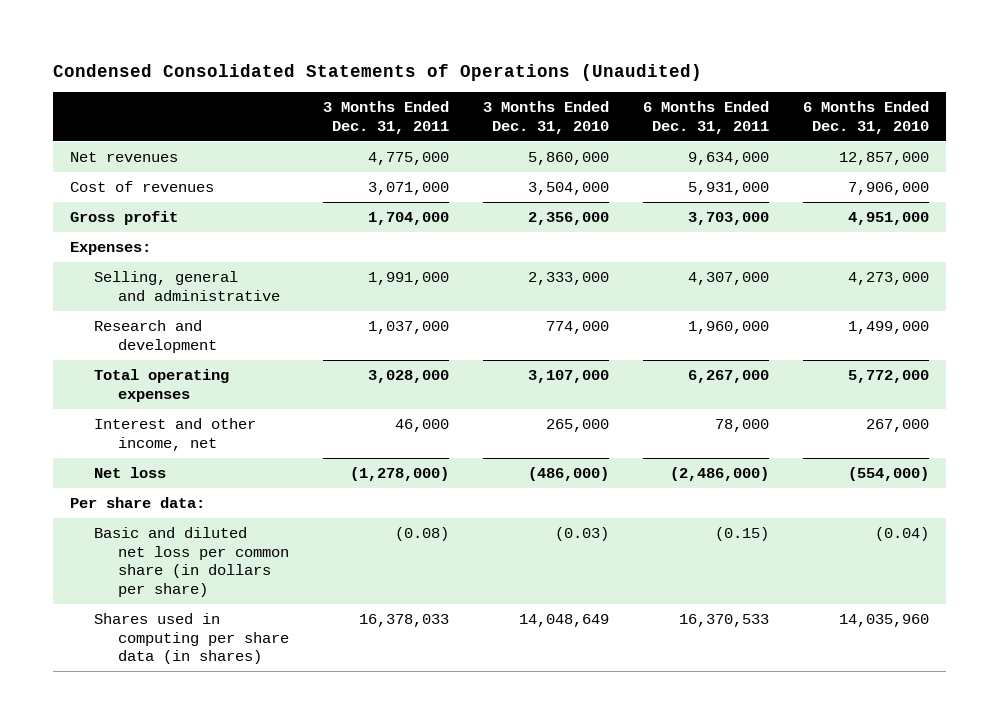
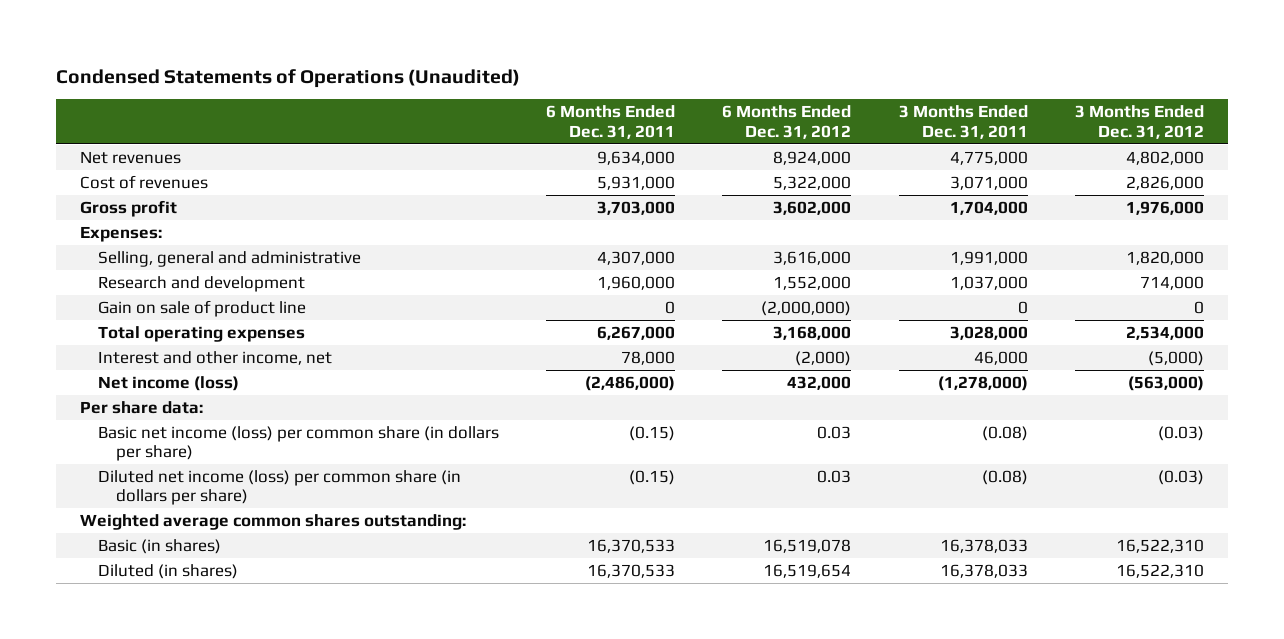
- Condensed Consolidated Statements of Operations (Unaudited)
+ Condensed Statements of Operations (Unaudited)
- | 3 Months Ended Dec. 31, 2011 | 3 Months Ended Dec. 31, 2010 | 6 Months Ended Dec. 31, 2011 | 6 Months Ended Dec. 31, 2010
+ | 6 Months Ended Dec. 31, 2011 | 6 Months Ended Dec. 31, 2012 | 3 Months Ended Dec. 31, 2011 | 3 Months Ended Dec. 31, 2012
+ Gain on sale of product line | 0 | (2,000,000) | 0 | 0
- Net loss | (1,278,000) | (486,000) | (2,486,000) | (554,000)
+ Net income (loss) | (2,486,000) | 432,000 | (1,278,000) | (563,000)
- Basic and diluted net loss per common share (in dollars per share) | (0.08) | (0.03) | (0.15) | (0.04)
- Shares used in computing per share data (in shares) | 16,378,033 | 14,048,649 | 16,370,533 | 14,035,960
+ Basic net income (loss) per common share (in dollars per share) | (0.15) | 0.03 | (0.08) | (0.03)
+ Diluted net income (loss) per common share (in dollars per share) | (0.15) | 0.03 | (0.08) | (0.03)
+ Weighted average common shares outstanding:
+ Basic (in shares) | 16,370,533 | 16,519,078 | 16,378,033 | 16,522,310
+ Diluted (in shares) | 16,370,533 | 16,519,654 | 16,378,033 | 16,522,310

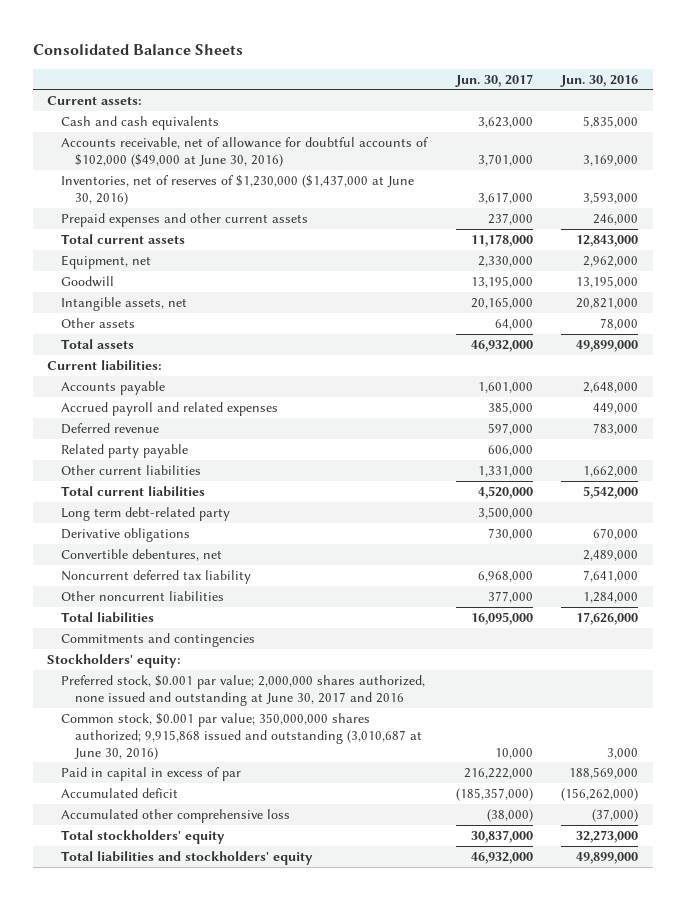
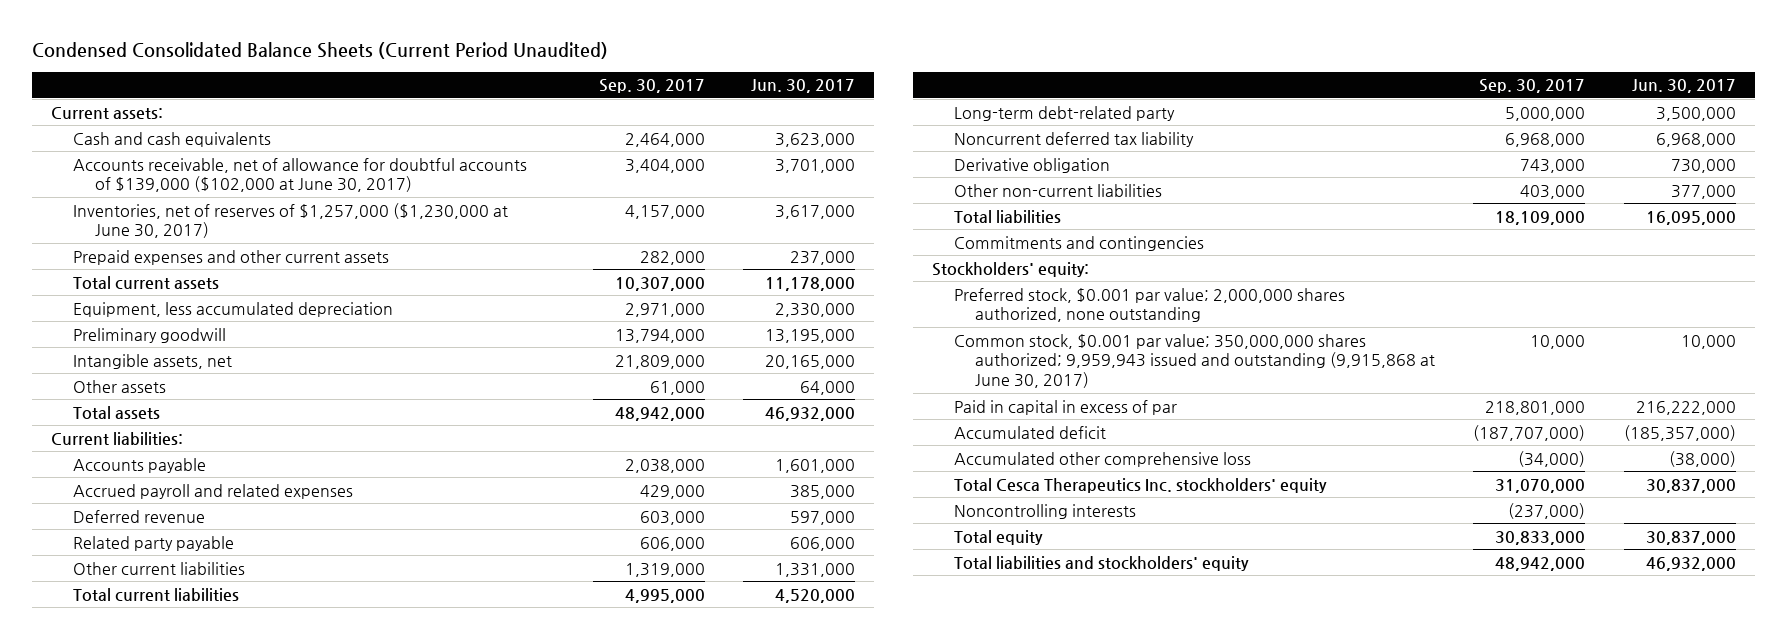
- Consolidated Balance Sheets
+ Condensed Consolidated Balance Sheets (Current Period Unaudited)
- | Jun. 30, 2017 | Jun. 30, 2016
+ | Sep. 30, 2017 | Jun. 30, 2017
- Accounts receivable, net of allowance for doubtful accounts of $102,000 ($49,000 at June 30, 2016) | 3,701,000 | 3,169,000
- Inventories, net of reserves of $1,230,000 ($1,437,000 at June 30, 2016) | 3,617,000 | 3,593,000
+ Accounts receivable, net of allowance for doubtful accounts of $139,000 ($102,000 at June 30, 2017) | 3,404,000 | 3,701,000
+ Inventories, net of reserves of $1,257,000 ($1,230,000 at June 30, 2017) | 4,157,000 | 3,617,000
- Equipment, net | 2,330,000 | 2,962,000
- Goodwill | 13,195,000 | 13,195,000
+ Equipment, less accumulated depreciation | 2,971,000 | 2,330,000
+ Preliminary goodwill | 13,794,000 | 13,195,000
- Long term debt-related party | 3,500,000 |
- Derivative obligations | 730,000 | 670,000
- Convertible debentures, net | | 2,489,000
+ Long-term debt-related party | 5,000,000 | 3,500,000
- Other noncurrent liabilities | 377,000 | 1,284,000
+ Derivative obligation | 743,000 | 730,000
+ Other non-current liabilities | 403,000 | 377,000
- Preferred stock, $0.001 par value; 2,000,000 shares authorized, none issued and outstanding at June 30, 2017 and 2016
- Common stock, $0.001 par value; 350,000,000 shares authorized; 9,915,868 issued and outstanding (3,010,687 at June 30, 2016) | 10,000 | 3,000
+ Preferred stock, $0.001 par value; 2,000,000 shares authorized, none outstanding
+ Common stock, $0.001 par value; 350,000,000 shares authorized; 9,959,943 issued and outstanding (9,915,868 at June 30, 2017) | 10,000 | 10,000
- Total stockholders' equity | 30,837,000 | 32,273,000
+ Total Cesca Therapeutics Inc. stockholders' equity | 31,070,000 | 30,837,000
+ Noncontrolling interests | (237,000) |
+ Total equity | 30,833,000 | 30,837,000

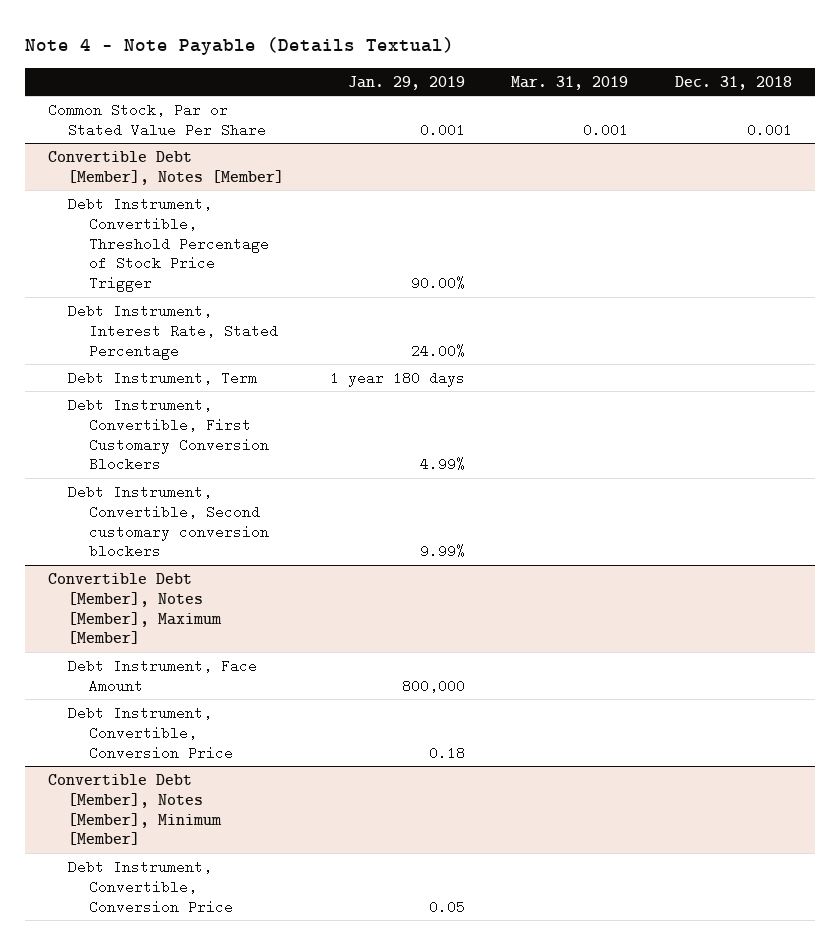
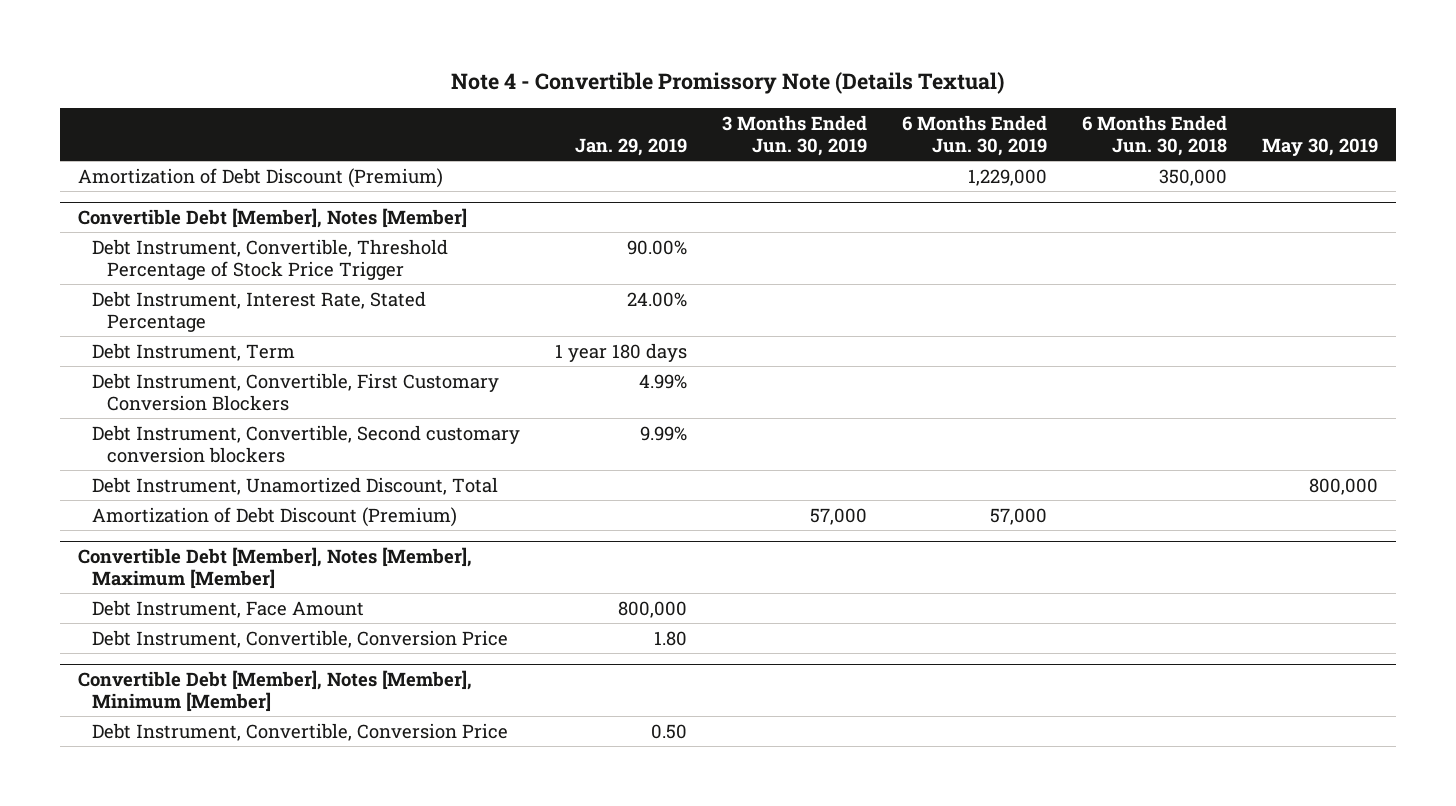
- Note 4 - Note Payable (Details Textual)
+ Note 4 - Convertible Promissory Note (Details Textual)
- | Jan. 29, 2019 | Mar. 31, 2019 | Dec. 31, 2018
+ | Jan. 29, 2019 | 3 Months Ended Jun. 30, 2019 | 6 Months Ended Jun. 30, 2019 | 6 Months Ended Jun. 30, 2018 | May 30, 2019
- Common Stock, Par or Stated Value Per Share | 0.001 | 0.001 | 0.001
+ Amortization of Debt Discount (Premium) | | | 1,229,000 | 350,000 |
@ Convertible Debt [Member], Notes [Member]
+ Debt Instrument, Unamortized Discount, Total | | | | | 800,000
+ Amortization of Debt Discount (Premium) | | 57,000 | 57,000 | |
@ Convertible Debt [Member], Notes [Member], Maximum [Member]
- Debt Instrument, Convertible, Conversion Price | 0.18 | |
+ Debt Instrument, Convertible, Conversion Price | 1.80 | | | |
@ Convertible Debt [Member], Notes [Member], Minimum [Member]
- Debt Instrument, Convertible, Conversion Price | 0.05 | |
+ Debt Instrument, Convertible, Conversion Price | 0.50 | | | |

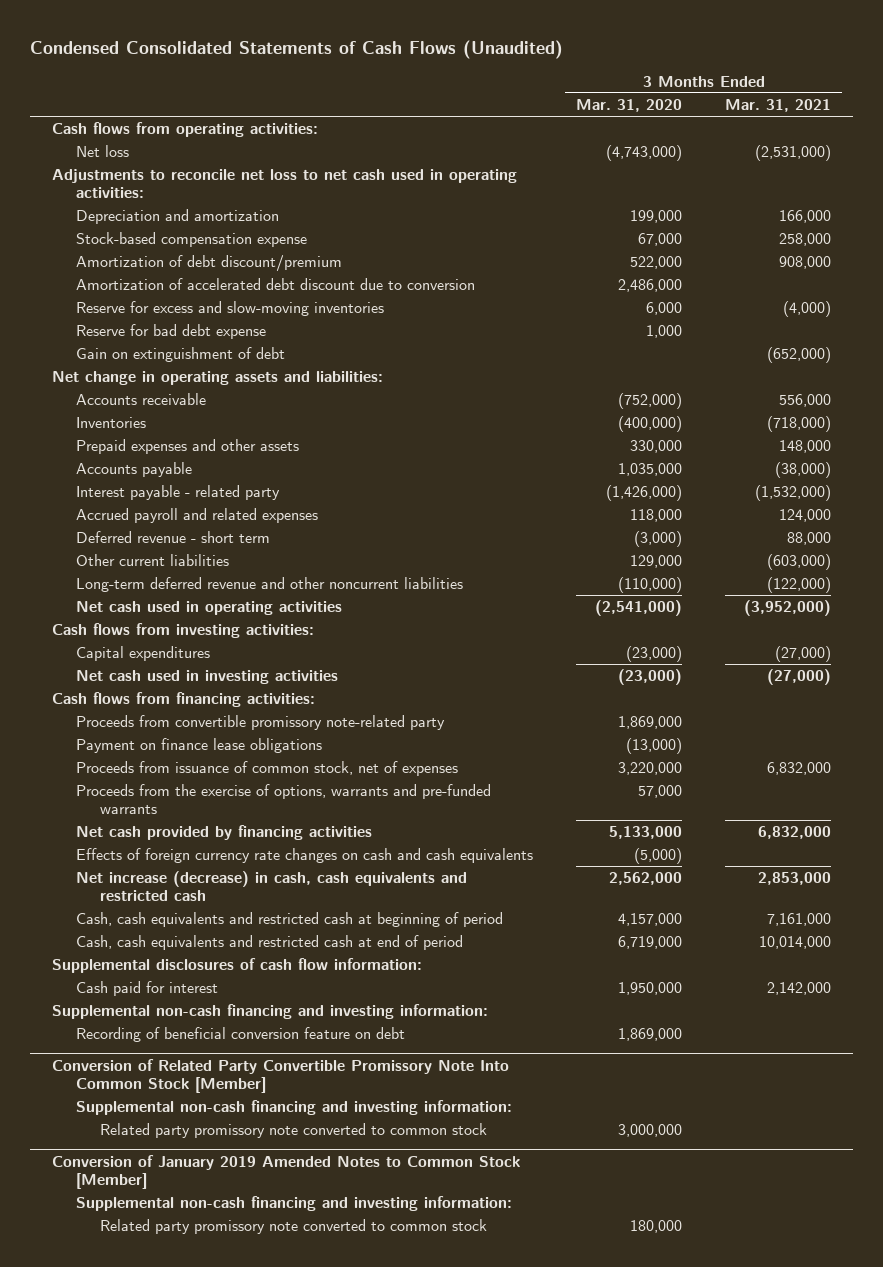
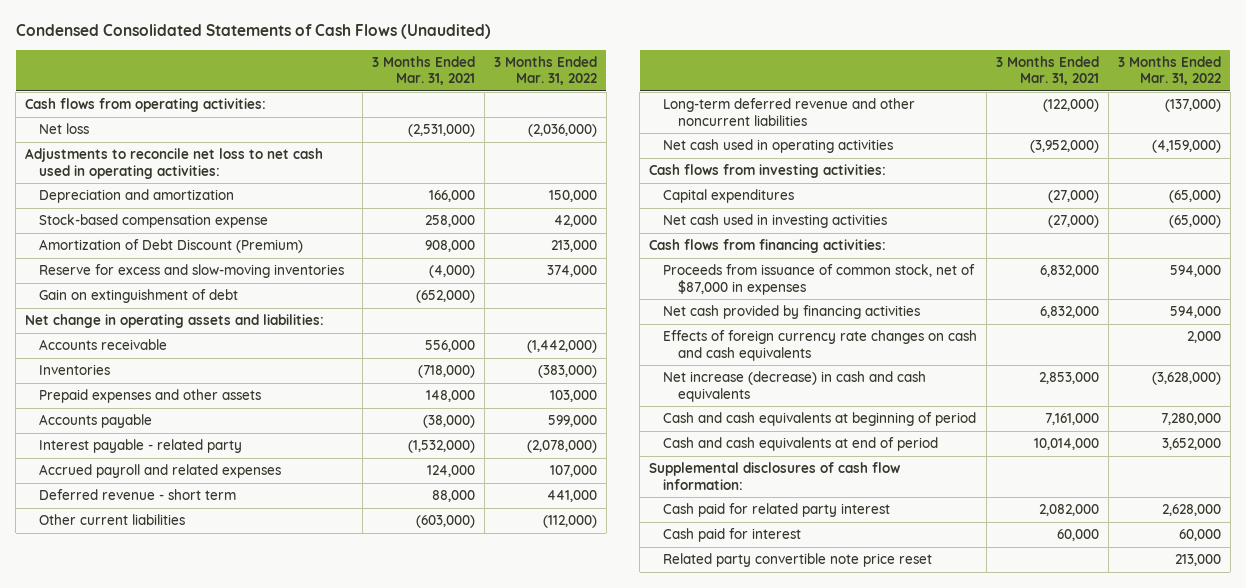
- | 3 Months Ended Mar. 31, 2020 | 3 Months Ended Mar. 31, 2021
+ | 3 Months Ended Mar. 31, 2021 | 3 Months Ended Mar. 31, 2022
- Amortization of debt discount/premium | 522,000 | 908,000
- Amortization of accelerated debt discount due to conversion | 2,486,000 |
+ Amortization of Debt Discount (Premium) | 908,000 | 213,000
- Reserve for bad debt expense | 1,000 |
- Proceeds from convertible promissory note-related party | 1,869,000 |
- Payment on finance lease obligations | (13,000) |
- Proceeds from issuance of common stock, net of expenses | 3,220,000 | 6,832,000
- Proceeds from the exercise of options, warrants and pre-funded warrants | 57,000 |
+ Proceeds from issuance of common stock, net of $87,000 in expenses | 6,832,000 | 594,000
- Net increase (decrease) in cash, cash equivalents and restricted cash | 2,562,000 | 2,853,000
- Cash, cash equivalents and restricted cash at beginning of period | 4,157,000 | 7,161,000
- Cash, cash equivalents and restricted cash at end of period | 6,719,000 | 10,014,000
+ Net increase (decrease) in cash and cash equivalents | 2,853,000 | (3,628,000)
+ Cash and cash equivalents at beginning of period | 7,161,000 | 7,280,000
+ Cash and cash equivalents at end of period | 10,014,000 | 3,652,000
- Cash paid for interest | 1,950,000 | 2,142,000
- Supplemental non-cash financing and investing information:
- Recording of beneficial conversion feature on debt | 1,869,000 |
- Conversion of Related Party Convertible Promissory Note Into Common Stock [Member]
- Supplemental non-cash financing and investing information:
- Related party promissory note converted to common stock | 3,000,000 |
- Conversion of January 2019 Amended Notes to Common Stock [Member]
- Supplemental non-cash financing and investing information:
- Related party promissory note converted to common stock | 180,000 |
+ Cash paid for related party interest | 2,082,000 | 2,628,000
+ Cash paid for interest | 60,000 | 60,000
+ Related party convertible note price reset | | 213,000

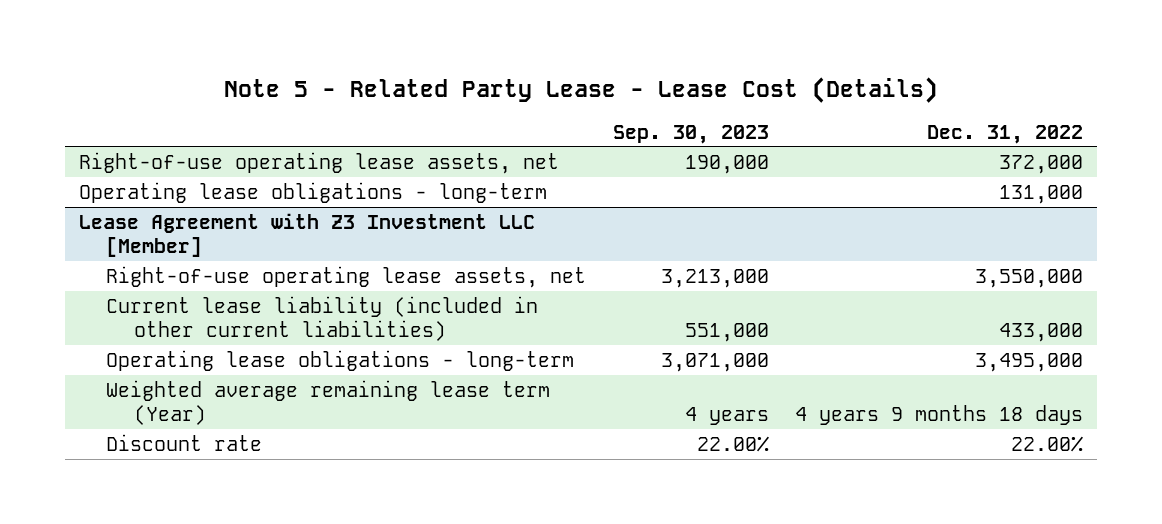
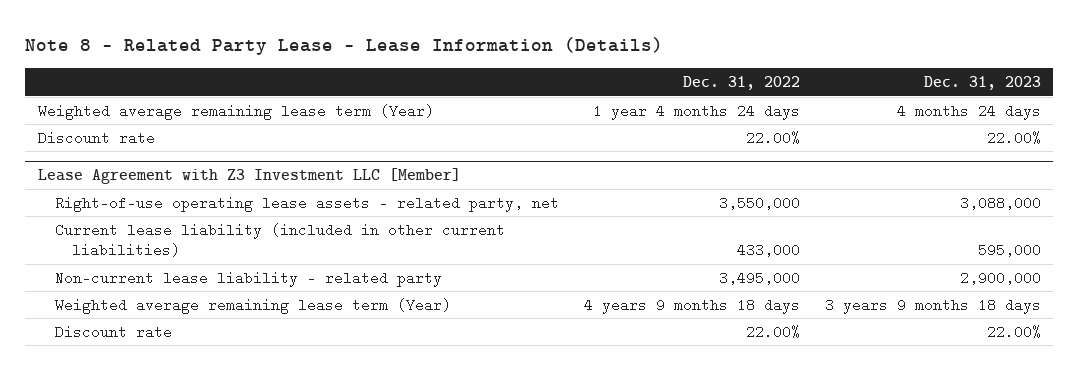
- Note 5 - Related Party Lease - Lease Cost (Details)
+ Note 8 - Related Party Lease - Lease Information (Details)
- | Sep. 30, 2023 | Dec. 31, 2022
+ | Dec. 31, 2022 | Dec. 31, 2023
- Right-of-use operating lease assets, net | 190,000 | 372,000
- Operating lease obligations - long-term | | 131,000
+ Weighted average remaining lease term (Year) | 1 year 4 months 24 days | 4 months 24 days
+ Discount rate | 22.00% | 22.00%
@ Lease Agreement with Z3 Investment LLC [Member]
- Right-of-use operating lease assets, net | 3,213,000 | 3,550,000
+ Right-of-use operating lease assets - related party, net | 3,550,000 | 3,088,000
- Operating lease obligations - long-term | 3,071,000 | 3,495,000
+ Non-current lease liability - related party | 3,495,000 | 2,900,000

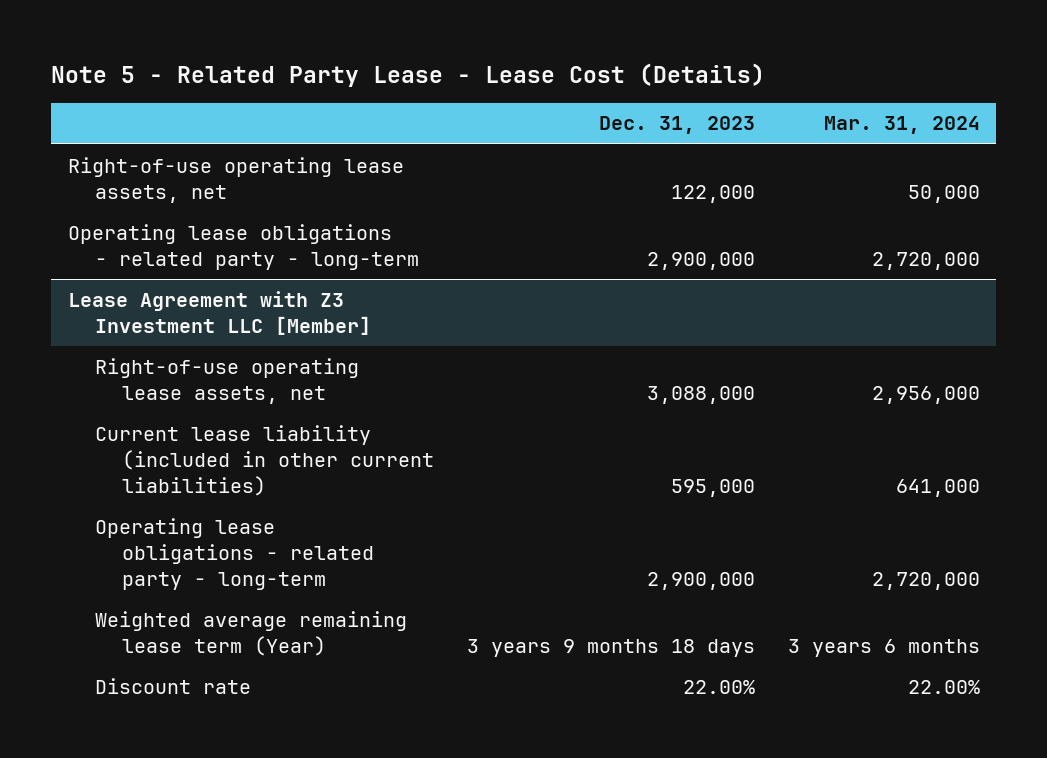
- Note 8 - Related Party Lease - Lease Information (Details)
+ Note 5 - Related Party Lease - Lease Cost (Details)
- | Dec. 31, 2022 | Dec. 31, 2023
+ | Dec. 31, 2023 | Mar. 31, 2024
- Weighted average remaining lease term (Year) | 1 year 4 months 24 days | 4 months 24 days
- Discount rate | 22.00% | 22.00%
+ Right-of-use operating lease assets, net | 122,000 | 50,000
+ Operating lease obligations - related party - long-term | 2,900,000 | 2,720,000
@ Lease Agreement with Z3 Investment LLC [Member]
- Right-of-use operating lease assets - related party, net | 3,550,000 | 3,088,000
+ Right-of-use operating lease assets, net | 3,088,000 | 2,956,000
- Non-current lease liability - related party | 3,495,000 | 2,900,000
+ Operating lease obligations - related party - long-term | 2,900,000 | 2,720,000

